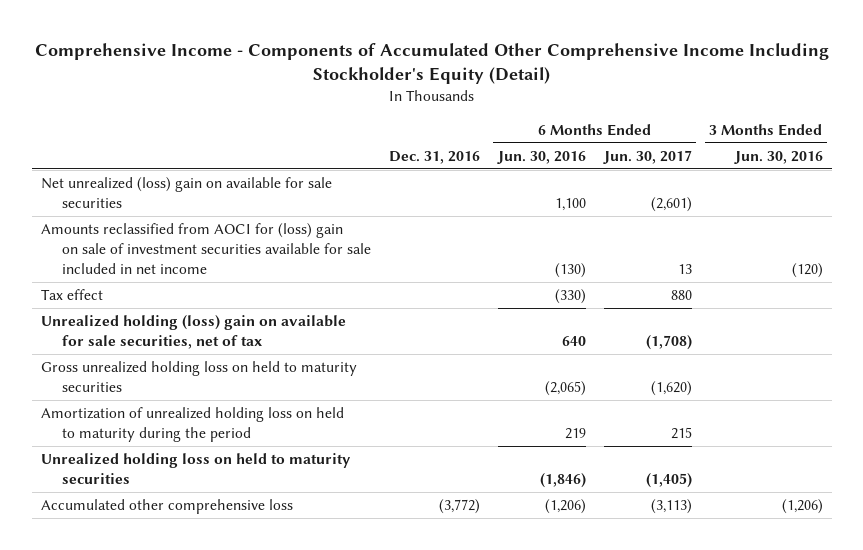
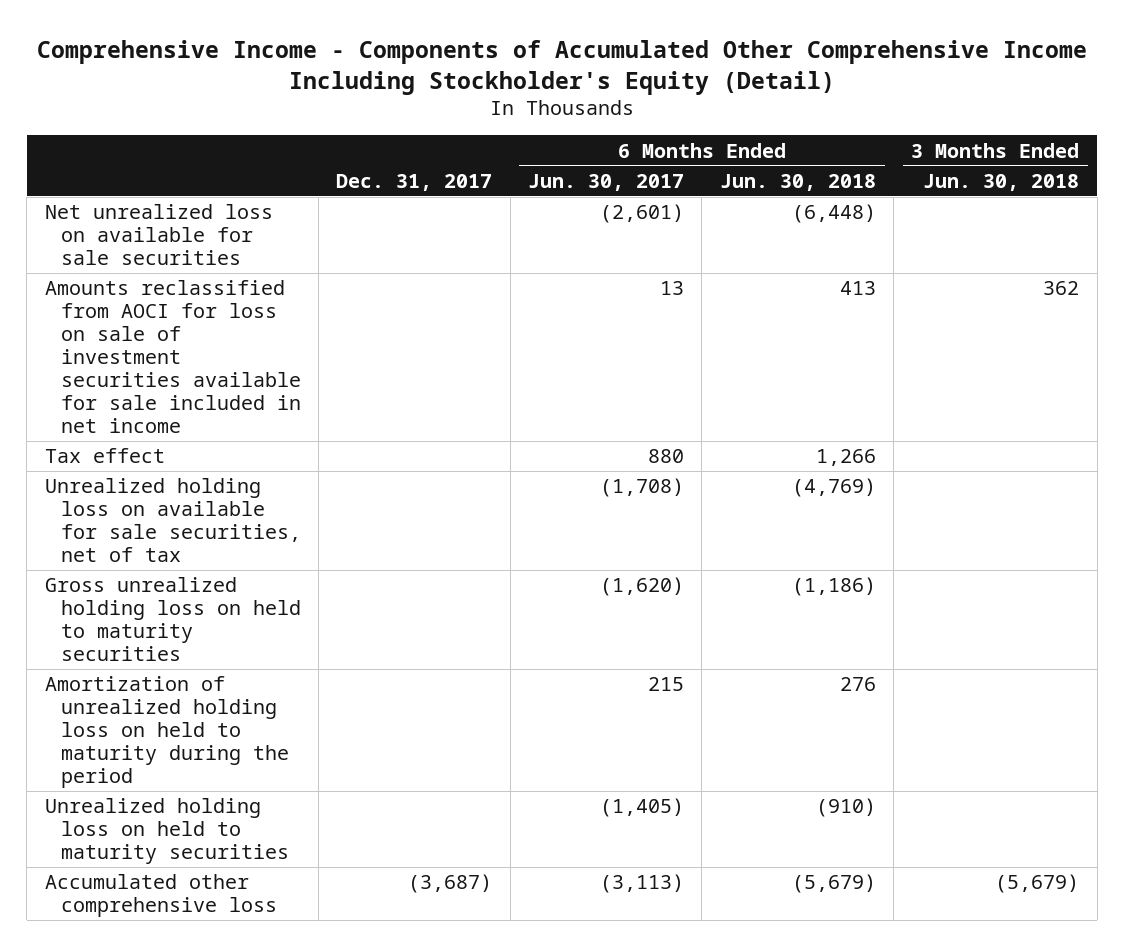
- | Dec. 31, 2016 | 6 Months Ended Jun. 30, 2016 | 6 Months Ended Jun. 30, 2017 | 3 Months Ended Jun. 30, 2016
+ | Dec. 31, 2017 | 6 Months Ended Jun. 30, 2017 | 6 Months Ended Jun. 30, 2018 | 3 Months Ended Jun. 30, 2018
- Net unrealized (loss) gain on available for sale securities | | 1,100 | (2,601) |
- Amounts reclassified from AOCI for (loss) gain on sale of investment securities available for sale included in net income | | (130) | 13 | (120)
+ Net unrealized loss on available for sale securities | | (2,601) | (6,448) |
+ Amounts reclassified from AOCI for loss on sale of investment securities available for sale included in net income | | 13 | 413 | 362
- Unrealized holding (loss) gain on available for sale securities, net of tax | | 640 | (1,708) |
+ Unrealized holding loss on available for sale securities, net of tax | | (1,708) | (4,769) |

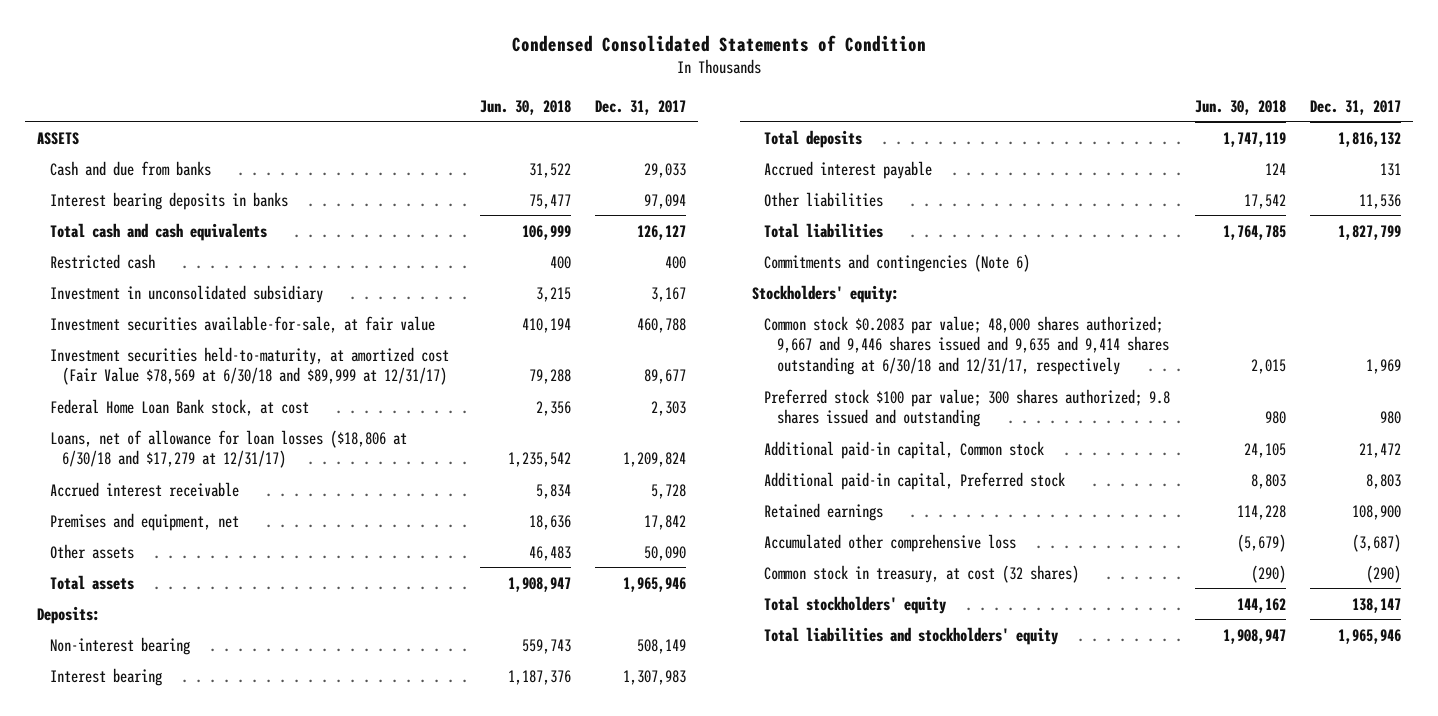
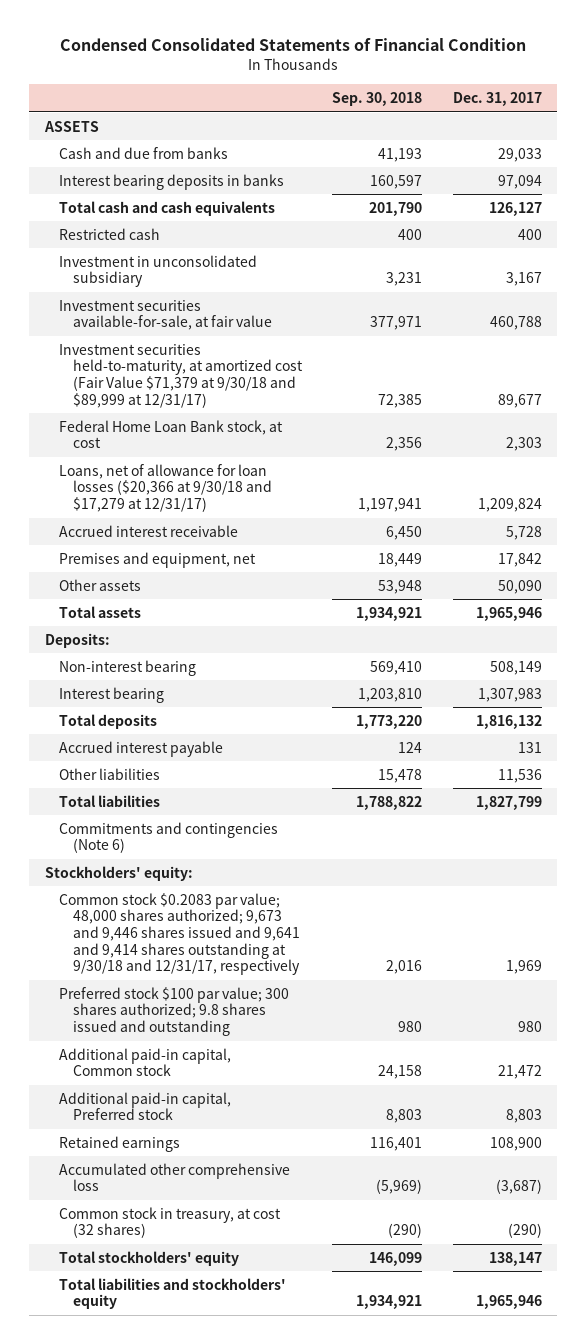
- Condensed Consolidated Statements of Condition
+ Condensed Consolidated Statements of Financial Condition
- | Jun. 30, 2018 | Dec. 31, 2017
+ | Sep. 30, 2018 | Dec. 31, 2017
- Investment securities held-to-maturity, at amortized cost (Fair Value $78,569 at 6/30/18 and $89,999 at 12/31/17) | 79,288 | 89,677
+ Investment securities held-to-maturity, at amortized cost (Fair Value $71,379 at 9/30/18 and $89,999 at 12/31/17) | 72,385 | 89,677
- Loans, net of allowance for loan losses ($18,806 at 6/30/18 and $17,279 at 12/31/17) | 1,235,542 | 1,209,824
+ Loans, net of allowance for loan losses ($20,366 at 9/30/18 and $17,279 at 12/31/17) | 1,197,941 | 1,209,824
- Common stock $0.2083 par value; 48,000 shares authorized; 9,667 and 9,446 shares issued and 9,635 and 9,414 shares outstanding at 6/30/18 and 12/31/17, respectively | 2,015 | 1,969
+ Common stock $0.2083 par value; 48,000 shares authorized; 9,673 and 9,446 shares issued and 9,641 and 9,414 shares outstanding at 9/30/18 and 12/31/17, respectively | 2,016 | 1,969

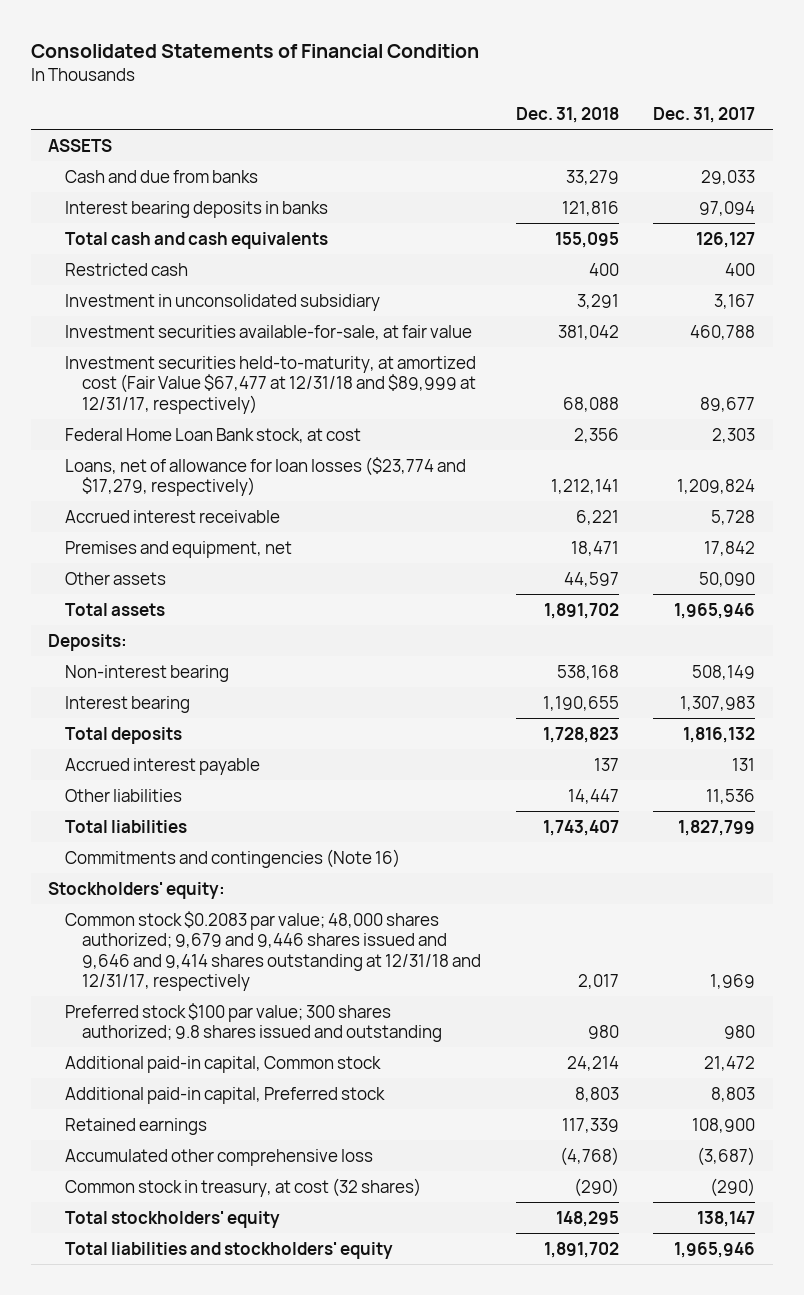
- Condensed Consolidated Statements of Financial Condition
+ Consolidated Statements of Financial Condition
- | Sep. 30, 2018 | Dec. 31, 2017
+ | Dec. 31, 2018 | Dec. 31, 2017
- Investment securities held-to-maturity, at amortized cost (Fair Value $71,379 at 9/30/18 and $89,999 at 12/31/17) | 72,385 | 89,677
+ Investment securities held-to-maturity, at amortized cost (Fair Value $67,477 at 12/31/18 and $89,999 at 12/31/17, respectively) | 68,088 | 89,677
- Loans, net of allowance for loan losses ($20,366 at 9/30/18 and $17,279 at 12/31/17) | 1,197,941 | 1,209,824
+ Loans, net of allowance for loan losses ($23,774 and $17,279, respectively) | 1,212,141 | 1,209,824
- Commitments and contingencies (Note 6)
+ Commitments and contingencies (Note 16)
- Common stock $0.2083 par value; 48,000 shares authorized; 9,673 and 9,446 shares issued and 9,641 and 9,414 shares outstanding at 9/30/18 and 12/31/17, respectively | 2,016 | 1,969
+ Common stock $0.2083 par value; 48,000 shares authorized; 9,679 and 9,446 shares issued and 9,646 and 9,414 shares outstanding at 12/31/18 and 12/31/17, respectively | 2,017 | 1,969

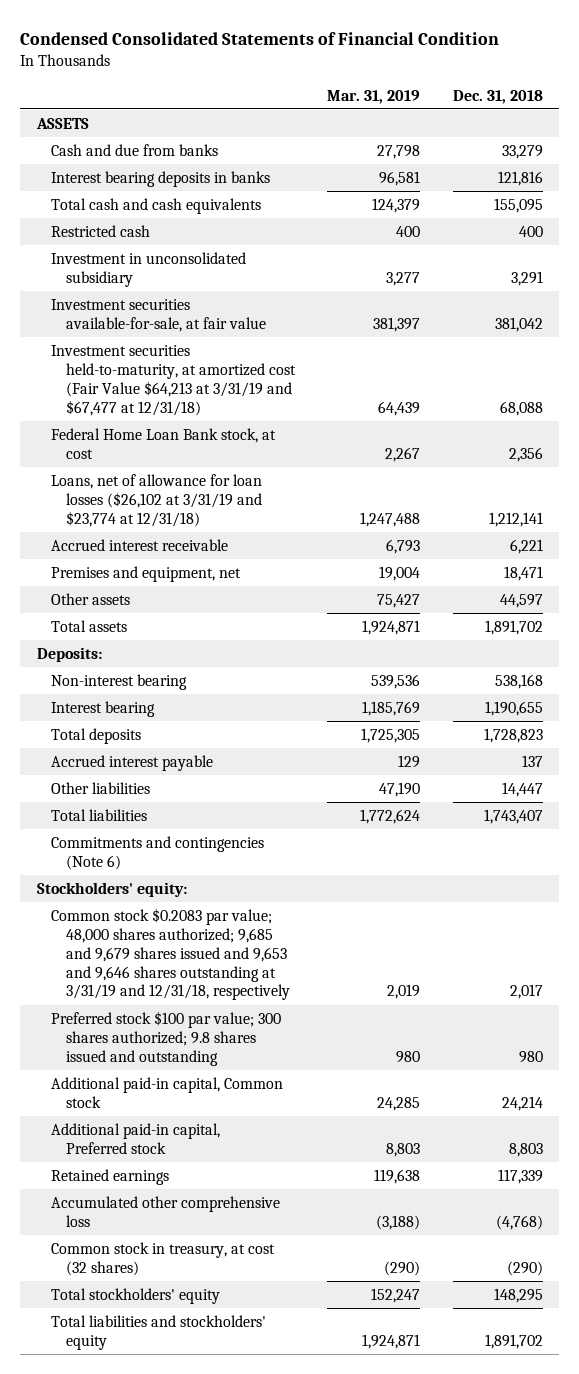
- Consolidated Statements of Financial Condition
+ Condensed Consolidated Statements of Financial Condition
- | Dec. 31, 2018 | Dec. 31, 2017
+ | Mar. 31, 2019 | Dec. 31, 2018
- Investment securities held-to-maturity, at amortized cost (Fair Value $67,477 at 12/31/18 and $89,999 at 12/31/17, respectively) | 68,088 | 89,677
+ Investment securities held-to-maturity, at amortized cost (Fair Value $64,213 at 3/31/19 and $67,477 at 12/31/18) | 64,439 | 68,088
- Loans, net of allowance for loan losses ($23,774 and $17,279, respectively) | 1,212,141 | 1,209,824
+ Loans, net of allowance for loan losses ($26,102 at 3/31/19 and $23,774 at 12/31/18) | 1,247,488 | 1,212,141
- Commitments and contingencies (Note 16)
+ Commitments and contingencies (Note 6)
- Common stock $0.2083 par value; 48,000 shares authorized; 9,679 and 9,446 shares issued and 9,646 and 9,414 shares outstanding at 12/31/18 and 12/31/17, respectively | 2,017 | 1,969
+ Common stock $0.2083 par value; 48,000 shares authorized; 9,685 and 9,679 shares issued and 9,653 and 9,646 shares outstanding at 3/31/19 and 12/31/18, respectively | 2,019 | 2,017

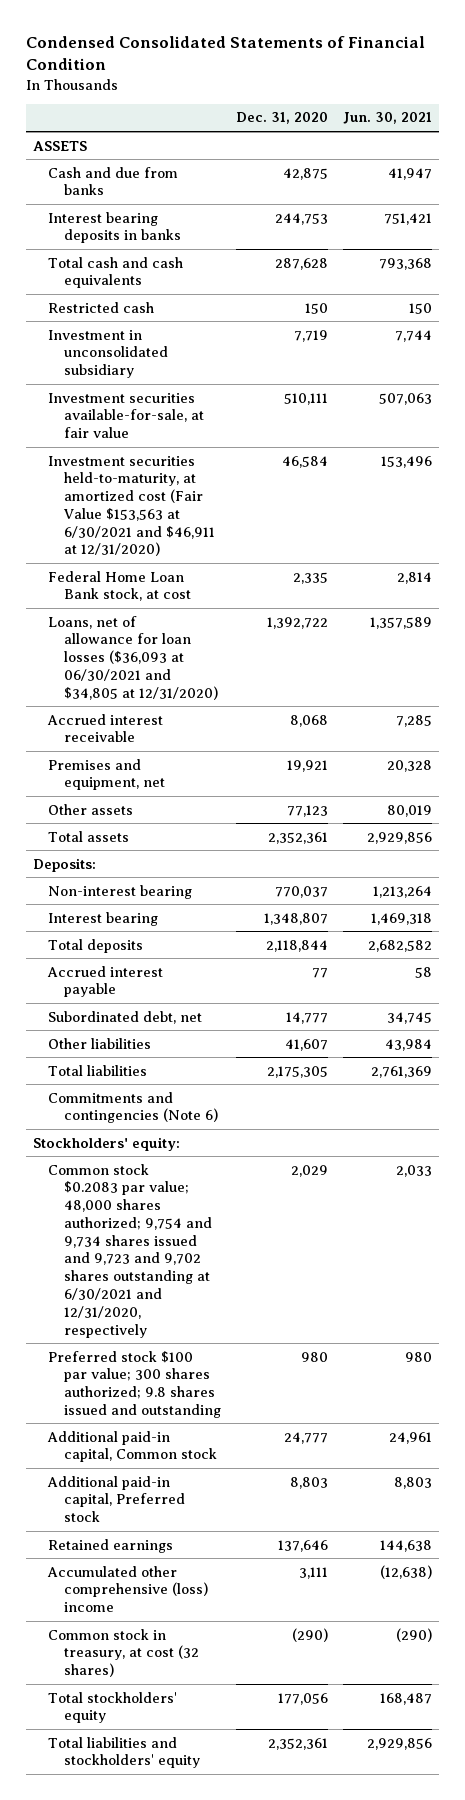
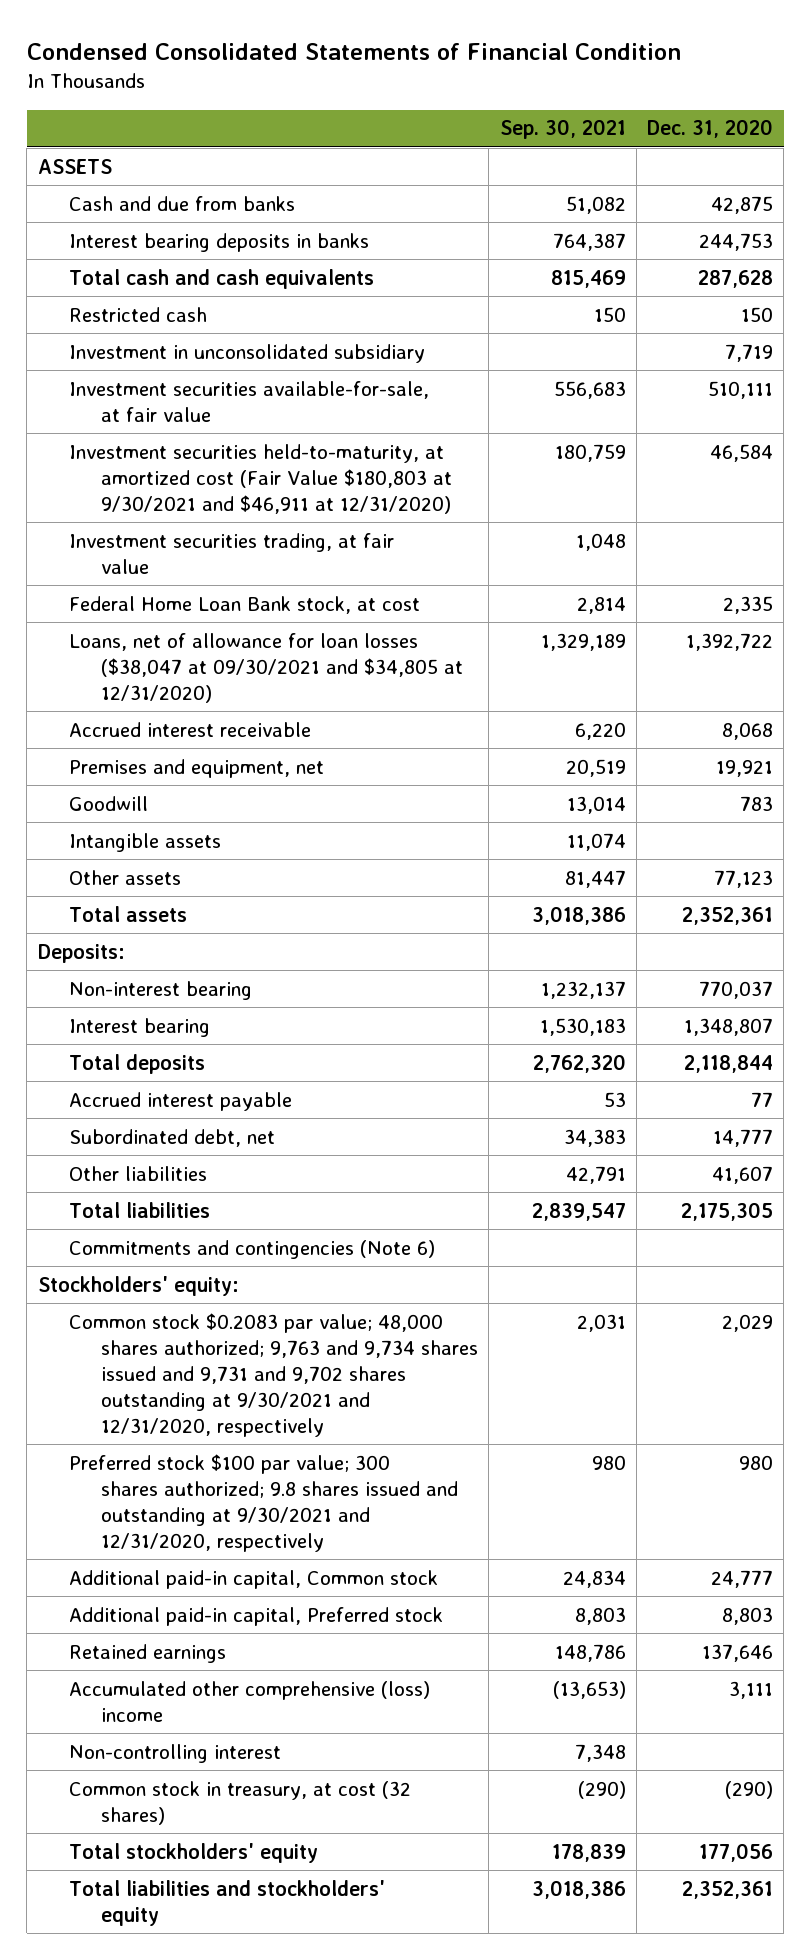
- | Dec. 31, 2020 | Jun. 30, 2021
+ | Sep. 30, 2021 | Dec. 31, 2020
- Investment securities held-to-maturity, at amortized cost (Fair Value $153,563 at 6/30/2021 and $46,911 at 12/31/2020) | 46,584 | 153,496
+ Investment securities held-to-maturity, at amortized cost (Fair Value $180,803 at 9/30/2021 and $46,911 at 12/31/2020) | 180,759 | 46,584
+ Investment securities trading, at fair value | 1,048 |
- Loans, net of allowance for loan losses ($36,093 at 06/30/2021 and $34,805 at 12/31/2020) | 1,392,722 | 1,357,589
+ Loans, net of allowance for loan losses ($38,047 at 09/30/2021 and $34,805 at 12/31/2020) | 1,329,189 | 1,392,722
+ Goodwill | 13,014 | 783
+ Intangible assets | 11,074 |
- Common stock $0.2083 par value; 48,000 shares authorized; 9,754 and 9,734 shares issued and 9,723 and 9,702 shares outstanding at 6/30/2021 and 12/31/2020, respectively | 2,029 | 2,033
- Preferred stock $100 par value; 300 shares authorized; 9.8 shares issued and outstanding | 980 | 980
+ Common stock $0.2083 par value; 48,000 shares authorized; 9,763 and 9,734 shares issued and 9,731 and 9,702 shares outstanding at 9/30/2021 and 12/31/2020, respectively | 2,031 | 2,029
+ Preferred stock $100 par value; 300 shares authorized; 9.8 shares issued and outstanding at 9/30/2021 and 12/31/2020, respectively | 980 | 980
+ Non-controlling interest | 7,348 |

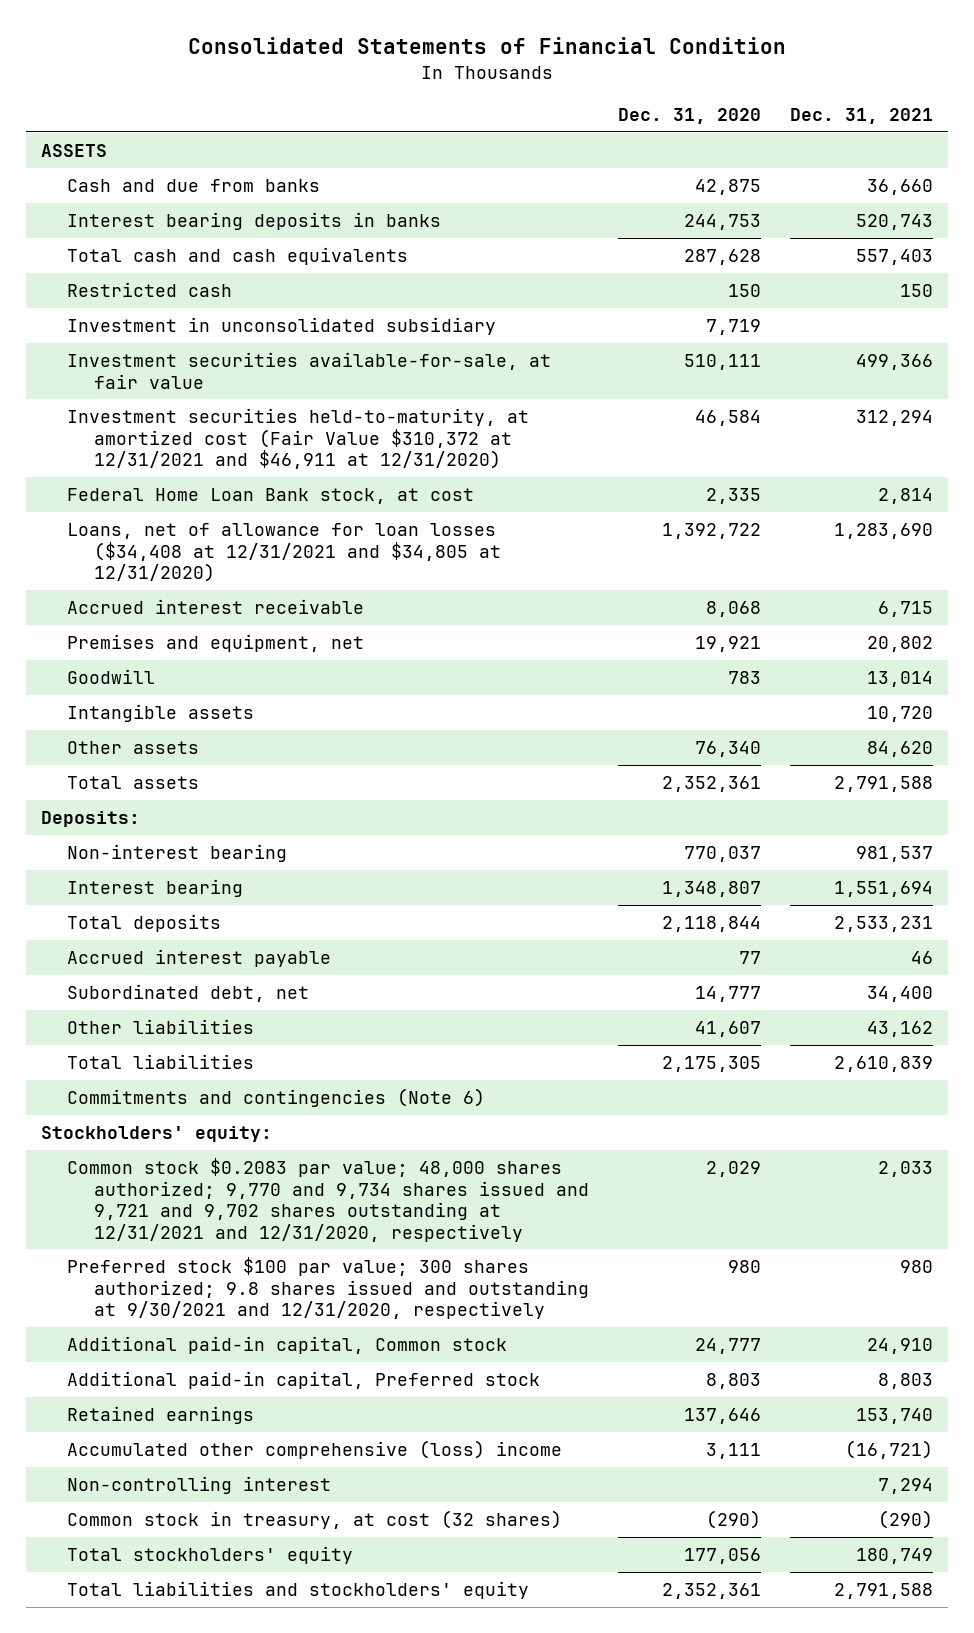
- Condensed Consolidated Statements of Financial Condition
+ Consolidated Statements of Financial Condition
- | Sep. 30, 2021 | Dec. 31, 2020
+ | Dec. 31, 2020 | Dec. 31, 2021
- Investment securities held-to-maturity, at amortized cost (Fair Value $180,803 at 9/30/2021 and $46,911 at 12/31/2020) | 180,759 | 46,584
- Investment securities trading, at fair value | 1,048 |
+ Investment securities held-to-maturity, at amortized cost (Fair Value $310,372 at 12/31/2021 and $46,911 at 12/31/2020) | 46,584 | 312,294
- Loans, net of allowance for loan losses ($38,047 at 09/30/2021 and $34,805 at 12/31/2020) | 1,329,189 | 1,392,722
+ Loans, net of allowance for loan losses ($34,408 at 12/31/2021 and $34,805 at 12/31/2020) | 1,392,722 | 1,283,690
- Other assets | 81,447 | 77,123
+ Other assets | 76,340 | 84,620
- Common stock $0.2083 par value; 48,000 shares authorized; 9,763 and 9,734 shares issued and 9,731 and 9,702 shares outstanding at 9/30/2021 and 12/31/2020, respectively | 2,031 | 2,029
+ Common stock $0.2083 par value; 48,000 shares authorized; 9,770 and 9,734 shares issued and 9,721 and 9,702 shares outstanding at 12/31/2021 and 12/31/2020, respectively | 2,029 | 2,033

